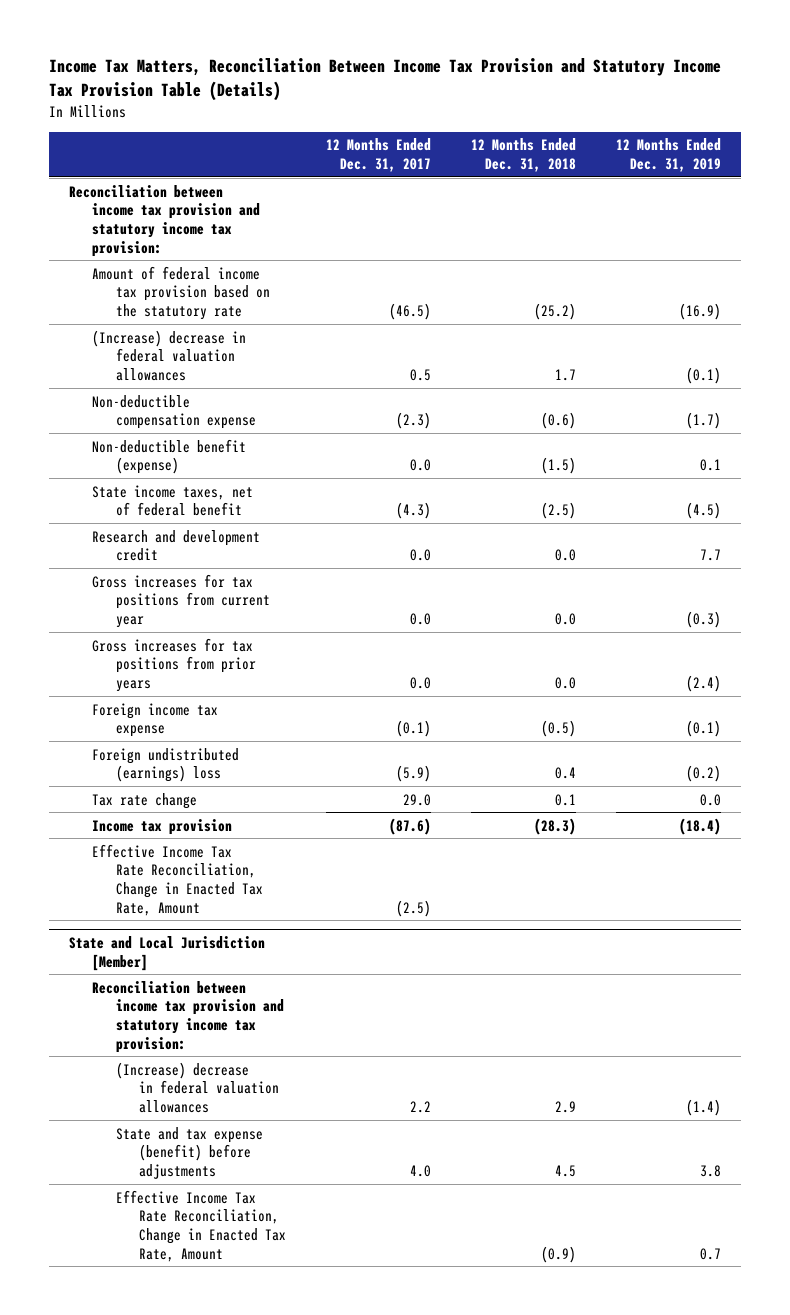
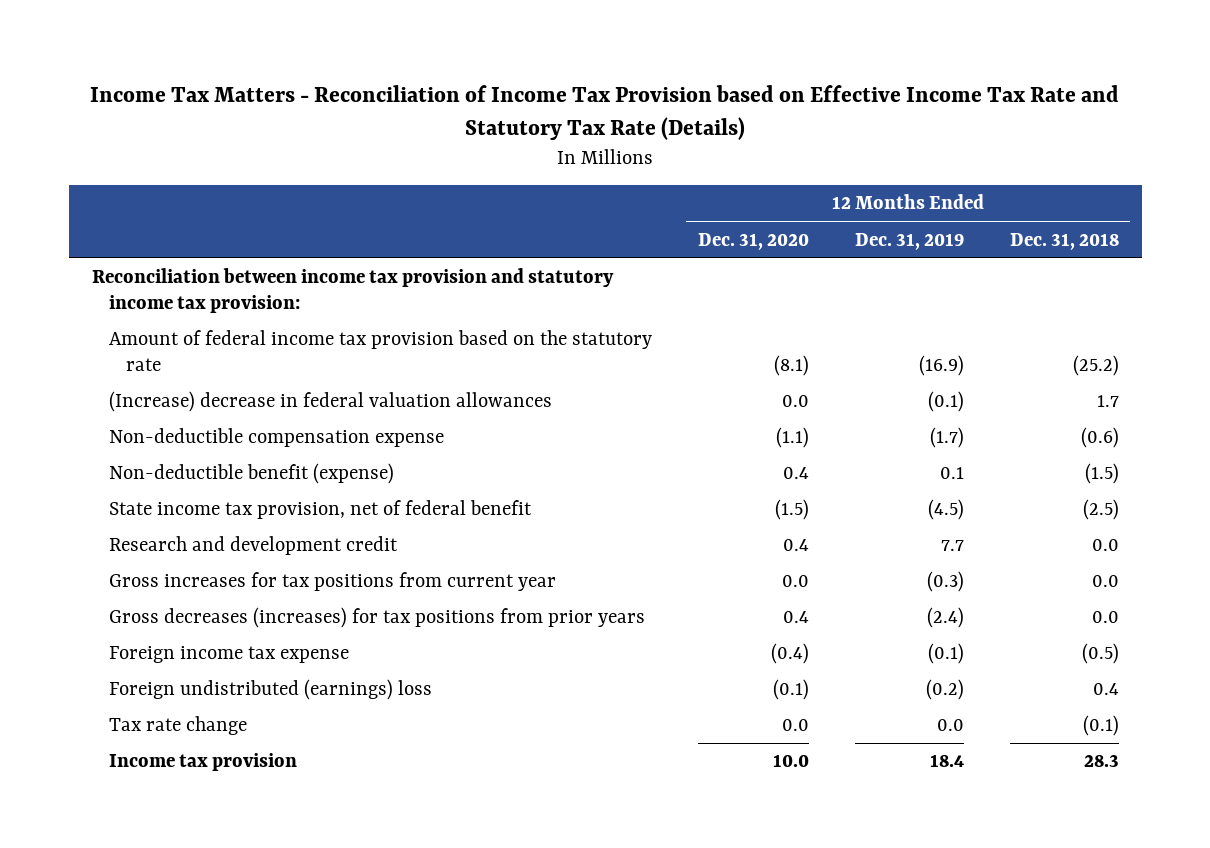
- Income Tax Matters, Reconciliation Between Income Tax Provision and Statutory Income Tax Provision Table (Details)
+ Income Tax Matters - Reconciliation of Income Tax Provision based on Effective Income Tax Rate and Statutory Tax Rate (Details)
- | 12 Months Ended Dec. 31, 2017 | 12 Months Ended Dec. 31, 2018 | 12 Months Ended Dec. 31, 2019
+ | 12 Months Ended Dec. 31, 2020 | 12 Months Ended Dec. 31, 2019 | 12 Months Ended Dec. 31, 2018
- State income taxes, net of federal benefit | (4.3) | (2.5) | (4.5)
+ State income tax provision, net of federal benefit | (1.5) | (4.5) | (2.5)
- Gross increases for tax positions from prior years | 0.0 | 0.0 | (2.4)
+ Gross decreases (increases) for tax positions from prior years | 0.4 | (2.4) | 0.0
- Tax rate change | 29.0 | 0.1 | 0.0
- Income tax provision | (87.6) | (28.3) | (18.4)
- Effective Income Tax Rate Reconciliation, Change in Enacted Tax Rate, Amount | (2.5) | |
- State and Local Jurisdiction [Member]
- Reconciliation between income tax provision and statutory income tax provision:
- (Increase) decrease in federal valuation allowances | 2.2 | 2.9 | (1.4)
- State and tax expense (benefit) before adjustments | 4.0 | 4.5 | 3.8
- Effective Income Tax Rate Reconciliation, Change in Enacted Tax Rate, Amount | | (0.9) | 0.7
+ Tax rate change | 0.0 | 0.0 | (0.1)
+ Income tax provision | 10.0 | 18.4 | 28.3

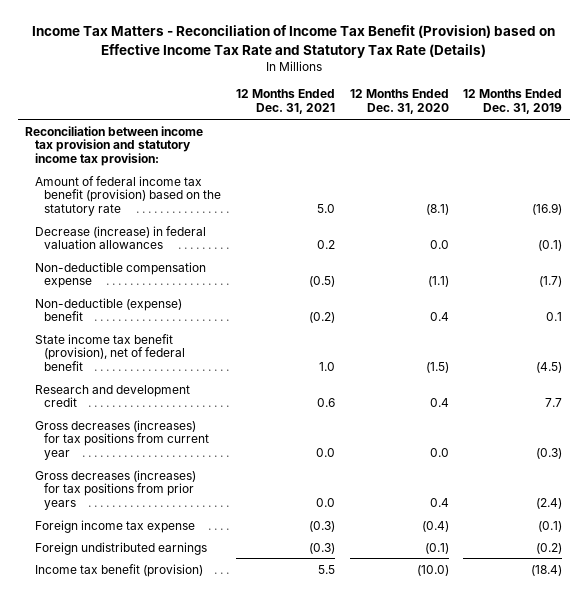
- Income Tax Matters - Reconciliation of Income Tax Provision based on Effective Income Tax Rate and Statutory Tax Rate (Details)
+ Income Tax Matters - Reconciliation of Income Tax Benefit (Provision) based on Effective Income Tax Rate and Statutory Tax Rate (Details)
- | 12 Months Ended Dec. 31, 2020 | 12 Months Ended Dec. 31, 2019 | 12 Months Ended Dec. 31, 2018
+ | 12 Months Ended Dec. 31, 2021 | 12 Months Ended Dec. 31, 2020 | 12 Months Ended Dec. 31, 2019
- Amount of federal income tax provision based on the statutory rate | (8.1) | (16.9) | (25.2)
- (Increase) decrease in federal valuation allowances | 0.0 | (0.1) | 1.7
+ Amount of federal income tax benefit (provision) based on the statutory rate | 5.0 | (8.1) | (16.9)
+ Decrease (increase) in federal valuation allowances | 0.2 | 0.0 | (0.1)
- Non-deductible benefit (expense) | 0.4 | 0.1 | (1.5)
- State income tax provision, net of federal benefit | (1.5) | (4.5) | (2.5)
+ Non-deductible (expense) benefit | (0.2) | 0.4 | 0.1
+ State income tax benefit (provision), net of federal benefit | 1.0 | (1.5) | (4.5)
- Gross increases for tax positions from current year | 0.0 | (0.3) | 0.0
+ Gross decreases (increases) for tax positions from current year | 0.0 | 0.0 | (0.3)
- Foreign undistributed (earnings) loss | (0.1) | (0.2) | 0.4
- Tax rate change | 0.0 | 0.0 | (0.1)
- Income tax provision | 10.0 | 18.4 | 28.3
+ Foreign undistributed earnings | (0.3) | (0.1) | (0.2)
+ Income tax benefit (provision) | 5.5 | (10.0) | (18.4)

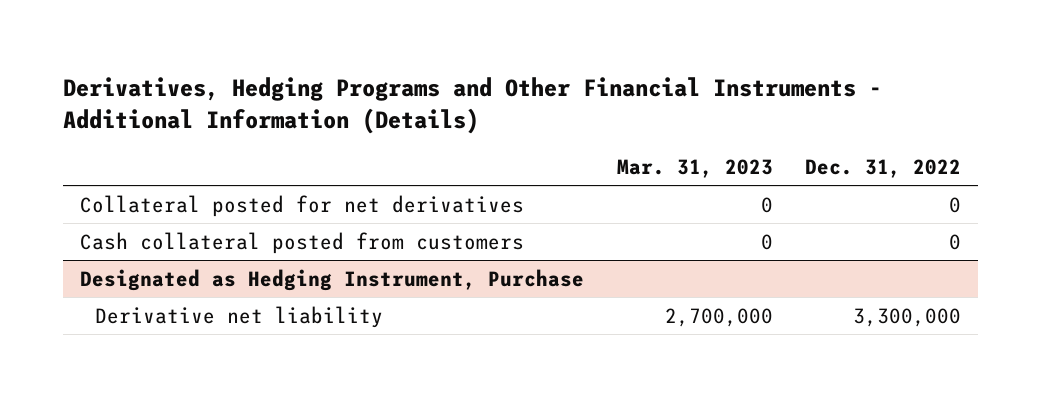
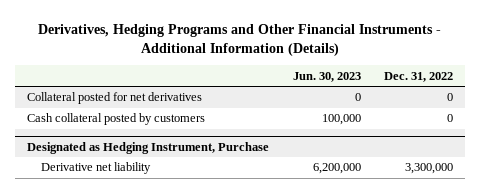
- | Mar. 31, 2023 | Dec. 31, 2022
+ | Jun. 30, 2023 | Dec. 31, 2022
- Cash collateral posted from customers | 0 | 0
+ Cash collateral posted by customers | 100,000 | 0

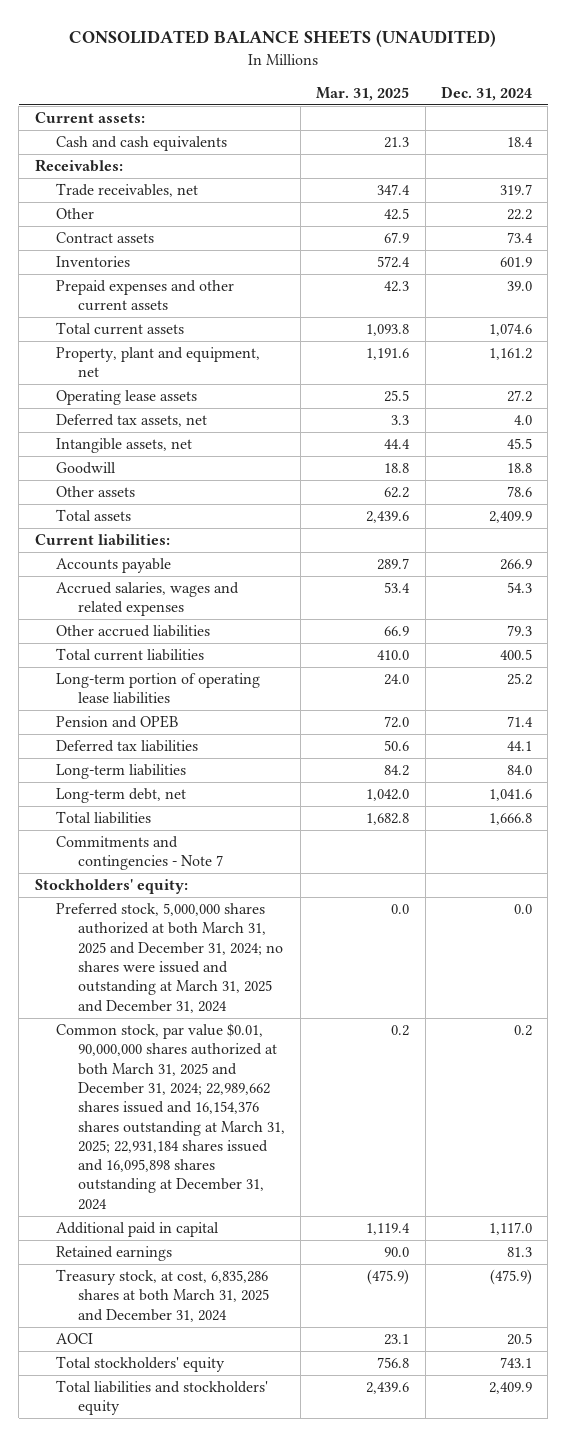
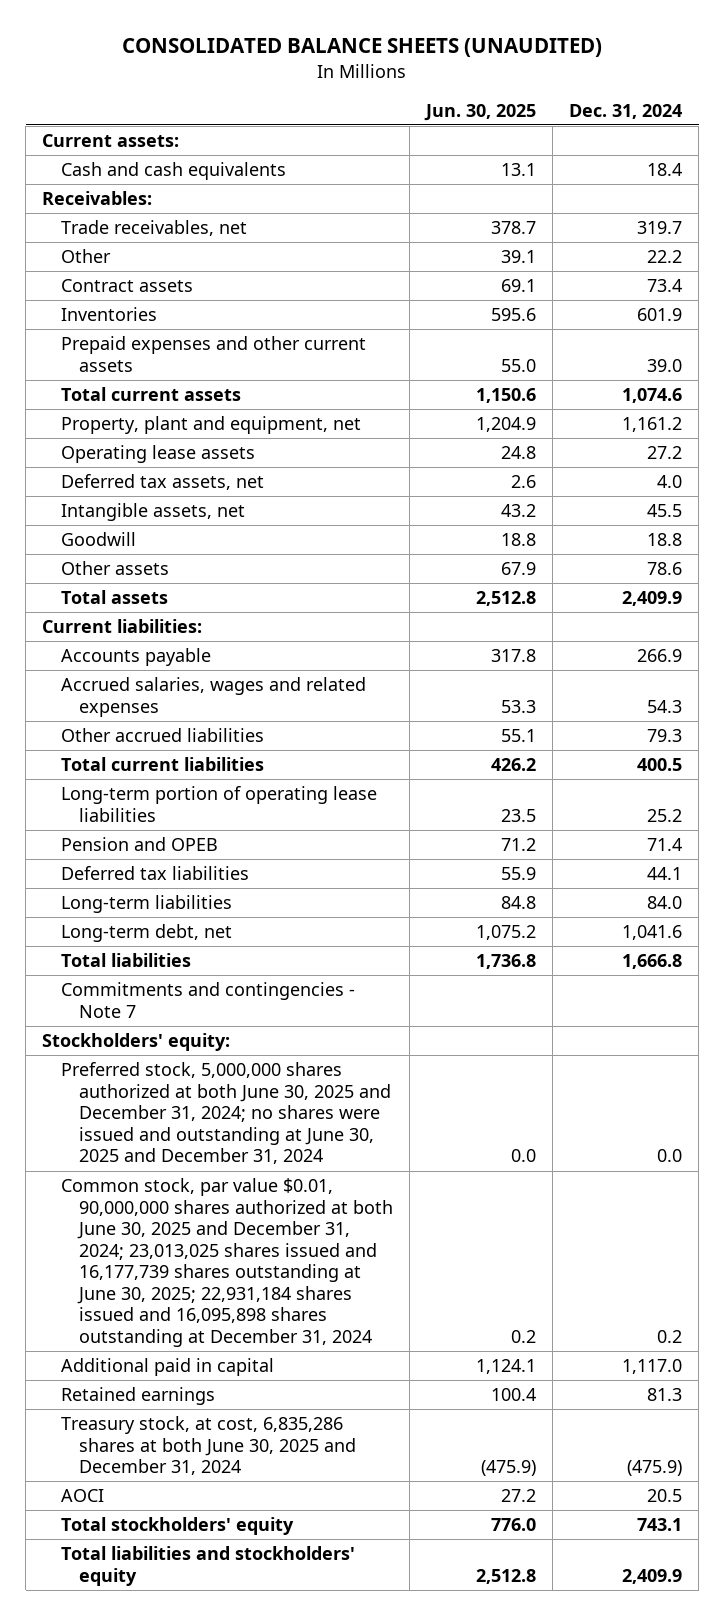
- | Mar. 31, 2025 | Dec. 31, 2024
+ | Jun. 30, 2025 | Dec. 31, 2024
- Preferred stock, 5,000,000 shares authorized at both March 31, 2025 and December 31, 2024; no shares were issued and outstanding at March 31, 2025 and December 31, 2024 | 0.0 | 0.0
- Common stock, par value $0.01, 90,000,000 shares authorized at both March 31, 2025 and December 31, 2024; 22,989,662 shares issued and 16,154,376 shares outstanding at March 31, 2025; 22,931,184 shares issued and 16,095,898 shares outstanding at December 31, 2024 | 0.2 | 0.2
+ Preferred stock, 5,000,000 shares authorized at both June 30, 2025 and December 31, 2024; no shares were issued and outstanding at June 30, 2025 and December 31, 2024 | 0.0 | 0.0
+ Common stock, par value $0.01, 90,000,000 shares authorized at both June 30, 2025 and December 31, 2024; 23,013,025 shares issued and 16,177,739 shares outstanding at June 30, 2025; 22,931,184 shares issued and 16,095,898 shares outstanding at December 31, 2024 | 0.2 | 0.2
- Treasury stock, at cost, 6,835,286 shares at both March 31, 2025 and December 31, 2024 | (475.9) | (475.9)
+ Treasury stock, at cost, 6,835,286 shares at both June 30, 2025 and December 31, 2024 | (475.9) | (475.9)

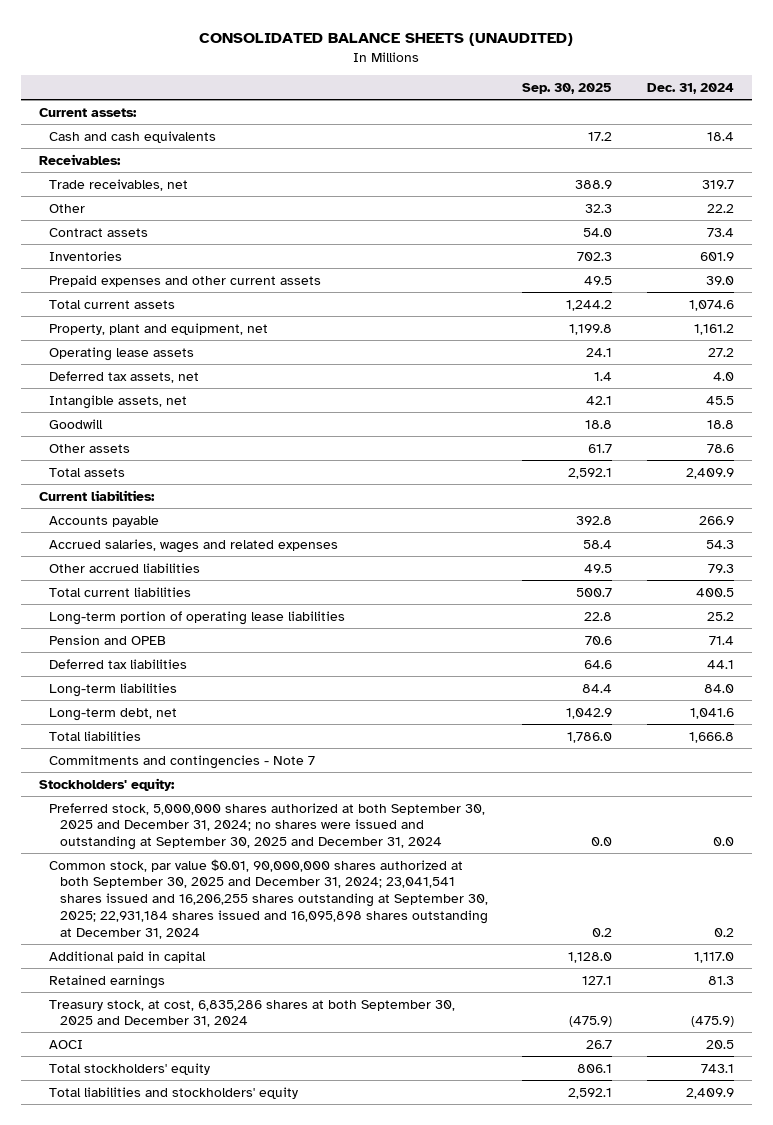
- | Jun. 30, 2025 | Dec. 31, 2024
+ | Sep. 30, 2025 | Dec. 31, 2024
- Preferred stock, 5,000,000 shares authorized at both June 30, 2025 and December 31, 2024; no shares were issued and outstanding at June 30, 2025 and December 31, 2024 | 0.0 | 0.0
- Common stock, par value $0.01, 90,000,000 shares authorized at both June 30, 2025 and December 31, 2024; 23,013,025 shares issued and 16,177,739 shares outstanding at June 30, 2025; 22,931,184 shares issued and 16,095,898 shares outstanding at December 31, 2024 | 0.2 | 0.2
+ Preferred stock, 5,000,000 shares authorized at both September 30, 2025 and December 31, 2024; no shares were issued and outstanding at September 30, 2025 and December 31, 2024 | 0.0 | 0.0
+ Common stock, par value $0.01, 90,000,000 shares authorized at both September 30, 2025 and December 31, 2024; 23,041,541 shares issued and 16,206,255 shares outstanding at September 30, 2025; 22,931,184 shares issued and 16,095,898 shares outstanding at December 31, 2024 | 0.2 | 0.2
- Treasury stock, at cost, 6,835,286 shares at both June 30, 2025 and December 31, 2024 | (475.9) | (475.9)
+ Treasury stock, at cost, 6,835,286 shares at both September 30, 2025 and December 31, 2024 | (475.9) | (475.9)

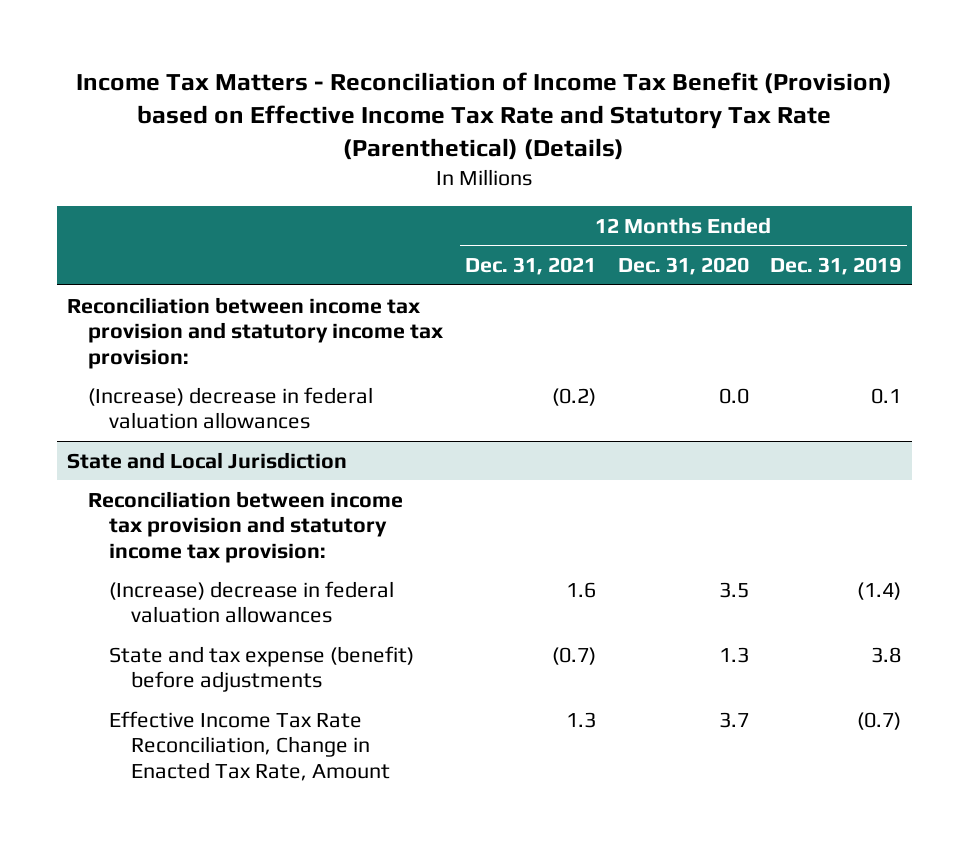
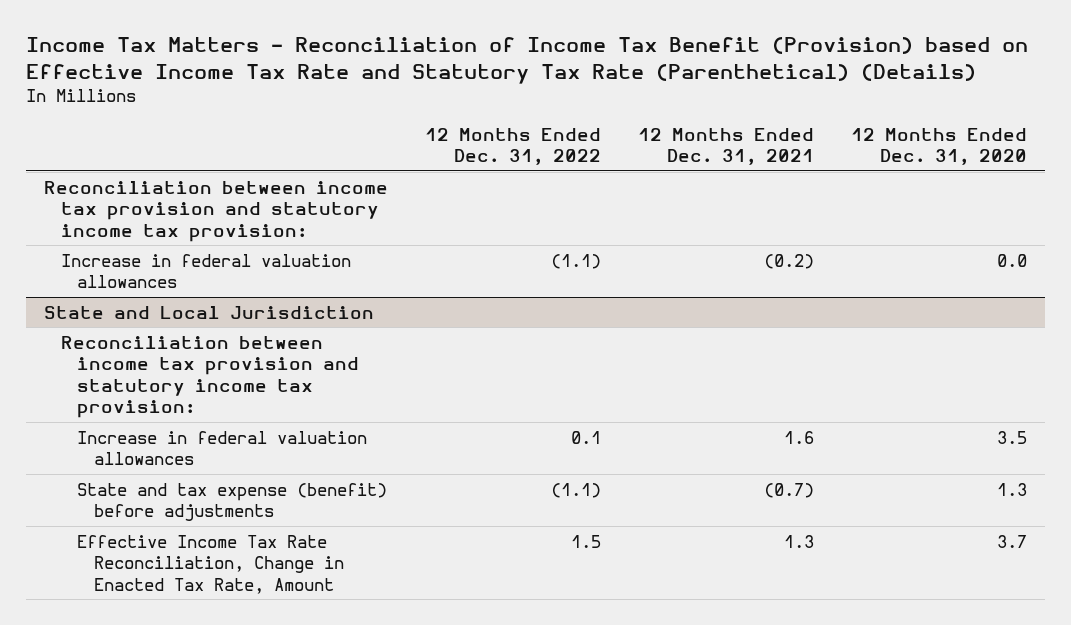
- | 12 Months Ended Dec. 31, 2021 | 12 Months Ended Dec. 31, 2020 | 12 Months Ended Dec. 31, 2019
+ | 12 Months Ended Dec. 31, 2022 | 12 Months Ended Dec. 31, 2021 | 12 Months Ended Dec. 31, 2020
- (Increase) decrease in federal valuation allowances | (0.2) | 0.0 | 0.1
+ Increase in federal valuation allowances | (1.1) | (0.2) | 0.0
@ State and Local Jurisdiction
- (Increase) decrease in federal valuation allowances | 1.6 | 3.5 | (1.4)
+ Increase in federal valuation allowances | 0.1 | 1.6 | 3.5

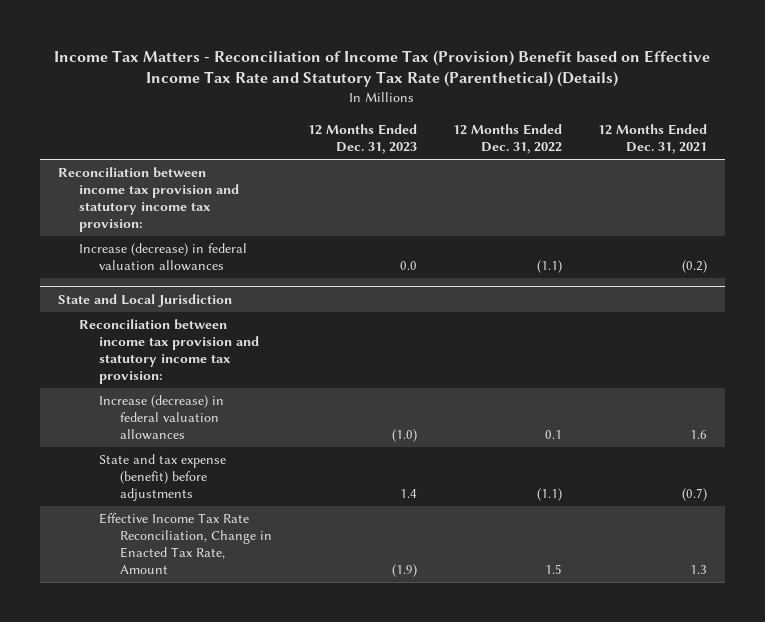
- Income Tax Matters - Reconciliation of Income Tax Benefit (Provision) based on Effective Income Tax Rate and Statutory Tax Rate (Parenthetical) (Details)
+ Income Tax Matters - Reconciliation of Income Tax (Provision) Benefit based on Effective Income Tax Rate and Statutory Tax Rate (Parenthetical) (Details)
- | 12 Months Ended Dec. 31, 2022 | 12 Months Ended Dec. 31, 2021 | 12 Months Ended Dec. 31, 2020
+ | 12 Months Ended Dec. 31, 2023 | 12 Months Ended Dec. 31, 2022 | 12 Months Ended Dec. 31, 2021
- Increase in federal valuation allowances | (1.1) | (0.2) | 0.0
+ Increase (decrease) in federal valuation allowances | 0.0 | (1.1) | (0.2)
@ State and Local Jurisdiction
- Increase in federal valuation allowances | 0.1 | 1.6 | 3.5
+ Increase (decrease) in federal valuation allowances | (1.0) | 0.1 | 1.6

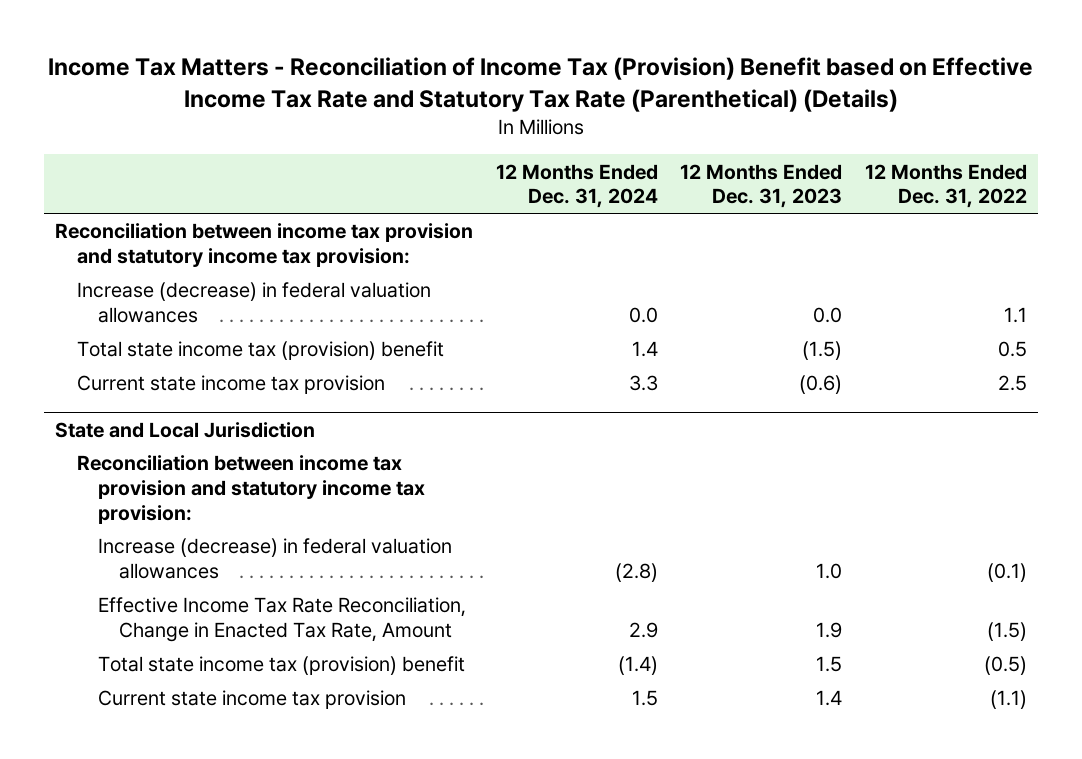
- | 12 Months Ended Dec. 31, 2023 | 12 Months Ended Dec. 31, 2022 | 12 Months Ended Dec. 31, 2021
+ | 12 Months Ended Dec. 31, 2024 | 12 Months Ended Dec. 31, 2023 | 12 Months Ended Dec. 31, 2022
- Increase (decrease) in federal valuation allowances | 0.0 | (1.1) | (0.2)
+ Increase (decrease) in federal valuation allowances | 0.0 | 0.0 | 1.1
+ Total state income tax (provision) benefit | 1.4 | (1.5) | 0.5
+ Current state income tax provision | 3.3 | (0.6) | 2.5
@ State and Local Jurisdiction
- Increase (decrease) in federal valuation allowances | (1.0) | 0.1 | 1.6
- State and tax expense (benefit) before adjustments | 1.4 | (1.1) | (0.7)
- Effective Income Tax Rate Reconciliation, Change in Enacted Tax Rate, Amount | (1.9) | 1.5 | 1.3
+ Increase (decrease) in federal valuation allowances | (2.8) | 1.0 | (0.1)
+ Effective Income Tax Rate Reconciliation, Change in Enacted Tax Rate, Amount | 2.9 | 1.9 | (1.5)
+ Total state income tax (provision) benefit | (1.4) | 1.5 | (0.5)
+ Current state income tax provision | 1.5 | 1.4 | (1.1)

